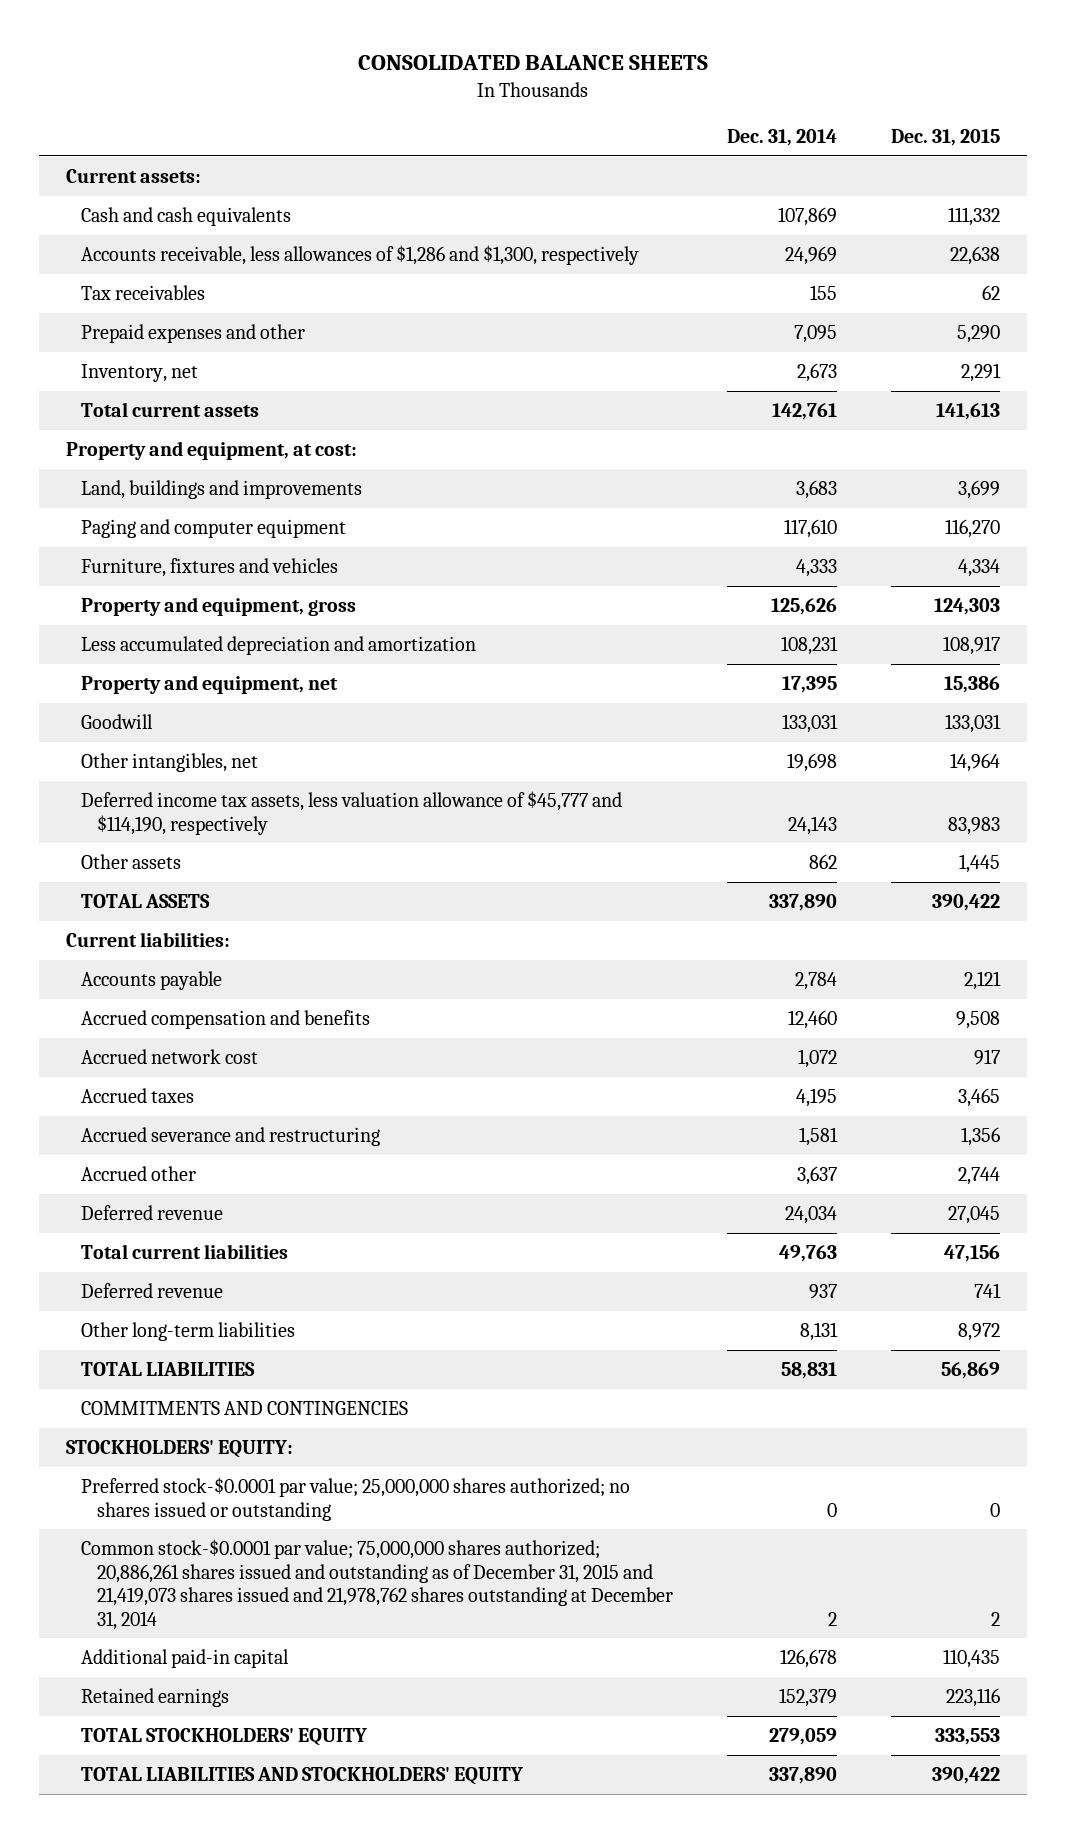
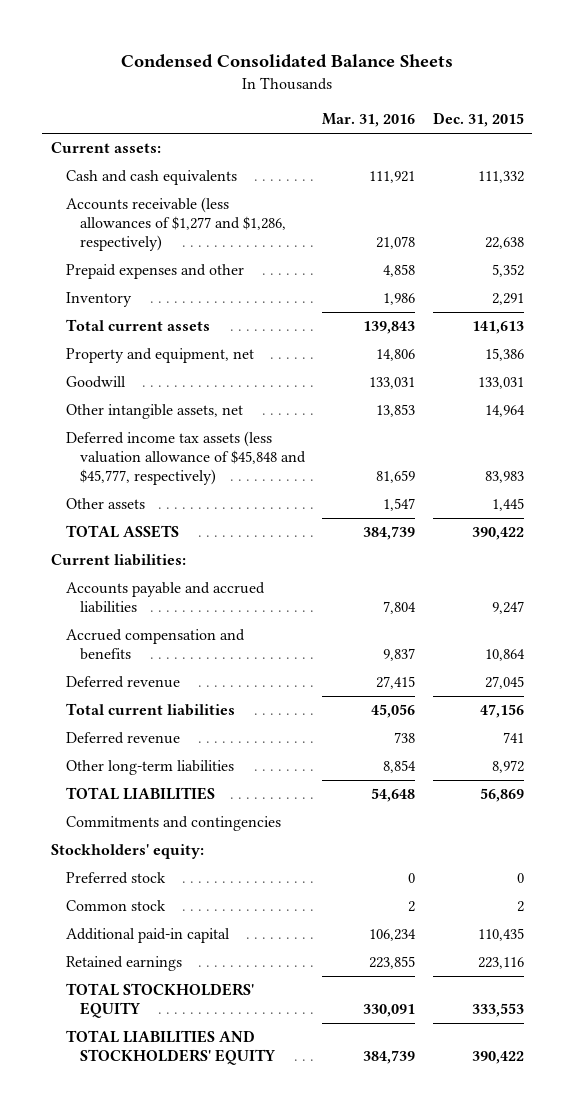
- CONSOLIDATED BALANCE SHEETS
+ Condensed Consolidated Balance Sheets
- | Dec. 31, 2014 | Dec. 31, 2015
+ | Mar. 31, 2016 | Dec. 31, 2015
- Accounts receivable, less allowances of $1,286 and $1,300, respectively | 24,969 | 22,638
- Tax receivables | 155 | 62
- Prepaid expenses and other | 7,095 | 5,290
- Inventory, net | 2,673 | 2,291
+ Accounts receivable (less allowances of $1,277 and $1,286, respectively) | 21,078 | 22,638
+ Prepaid expenses and other | 4,858 | 5,352
+ Inventory | 1,986 | 2,291
- Property and equipment, at cost:
- Land, buildings and improvements | 3,683 | 3,699
- Paging and computer equipment | 117,610 | 116,270
- Furniture, fixtures and vehicles | 4,333 | 4,334
- Property and equipment, gross | 125,626 | 124,303
- Less accumulated depreciation and amortization | 108,231 | 108,917
- Other intangibles, net | 19,698 | 14,964
- Deferred income tax assets, less valuation allowance of $45,777 and $114,190, respectively | 24,143 | 83,983
+ Other intangible assets, net | 13,853 | 14,964
+ Deferred income tax assets (less valuation allowance of $45,848 and $45,777, respectively) | 81,659 | 83,983
- Accounts payable | 2,784 | 2,121
- Accrued compensation and benefits | 12,460 | 9,508
- Accrued network cost | 1,072 | 917
- Accrued taxes | 4,195 | 3,465
- Accrued severance and restructuring | 1,581 | 1,356
- Accrued other | 3,637 | 2,744
+ Accounts payable and accrued liabilities | 7,804 | 9,247
+ Accrued compensation and benefits | 9,837 | 10,864
- COMMITMENTS AND CONTINGENCIES
- STOCKHOLDERS' EQUITY:
- Preferred stock-$0.0001 par value; 25,000,000 shares authorized; no shares issued or outstanding | 0 | 0
- Common stock-$0.0001 par value; 75,000,000 shares authorized; 20,886,261 shares issued and outstanding as of December 31, 2015 and 21,419,073 shares issued and 21,978,762 shares outstanding at December 31, 2014 | 2 | 2
+ Commitments and contingencies
+ Stockholders' equity:
+ Preferred stock | 0 | 0
+ Common stock | 2 | 2

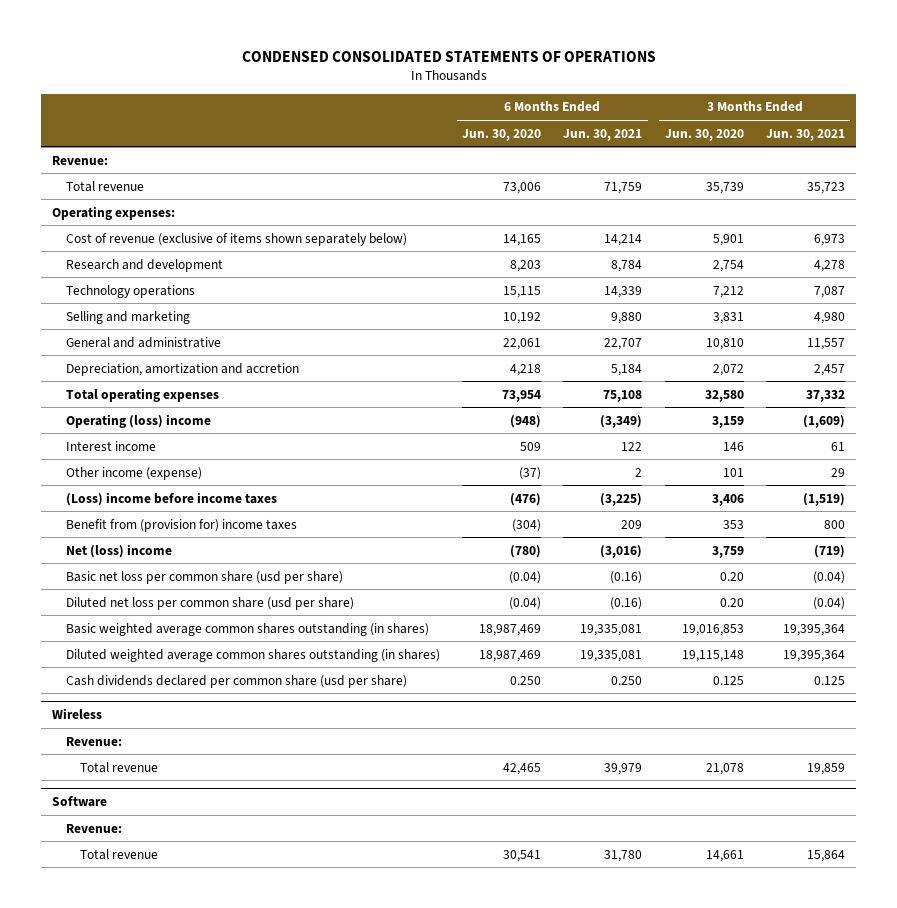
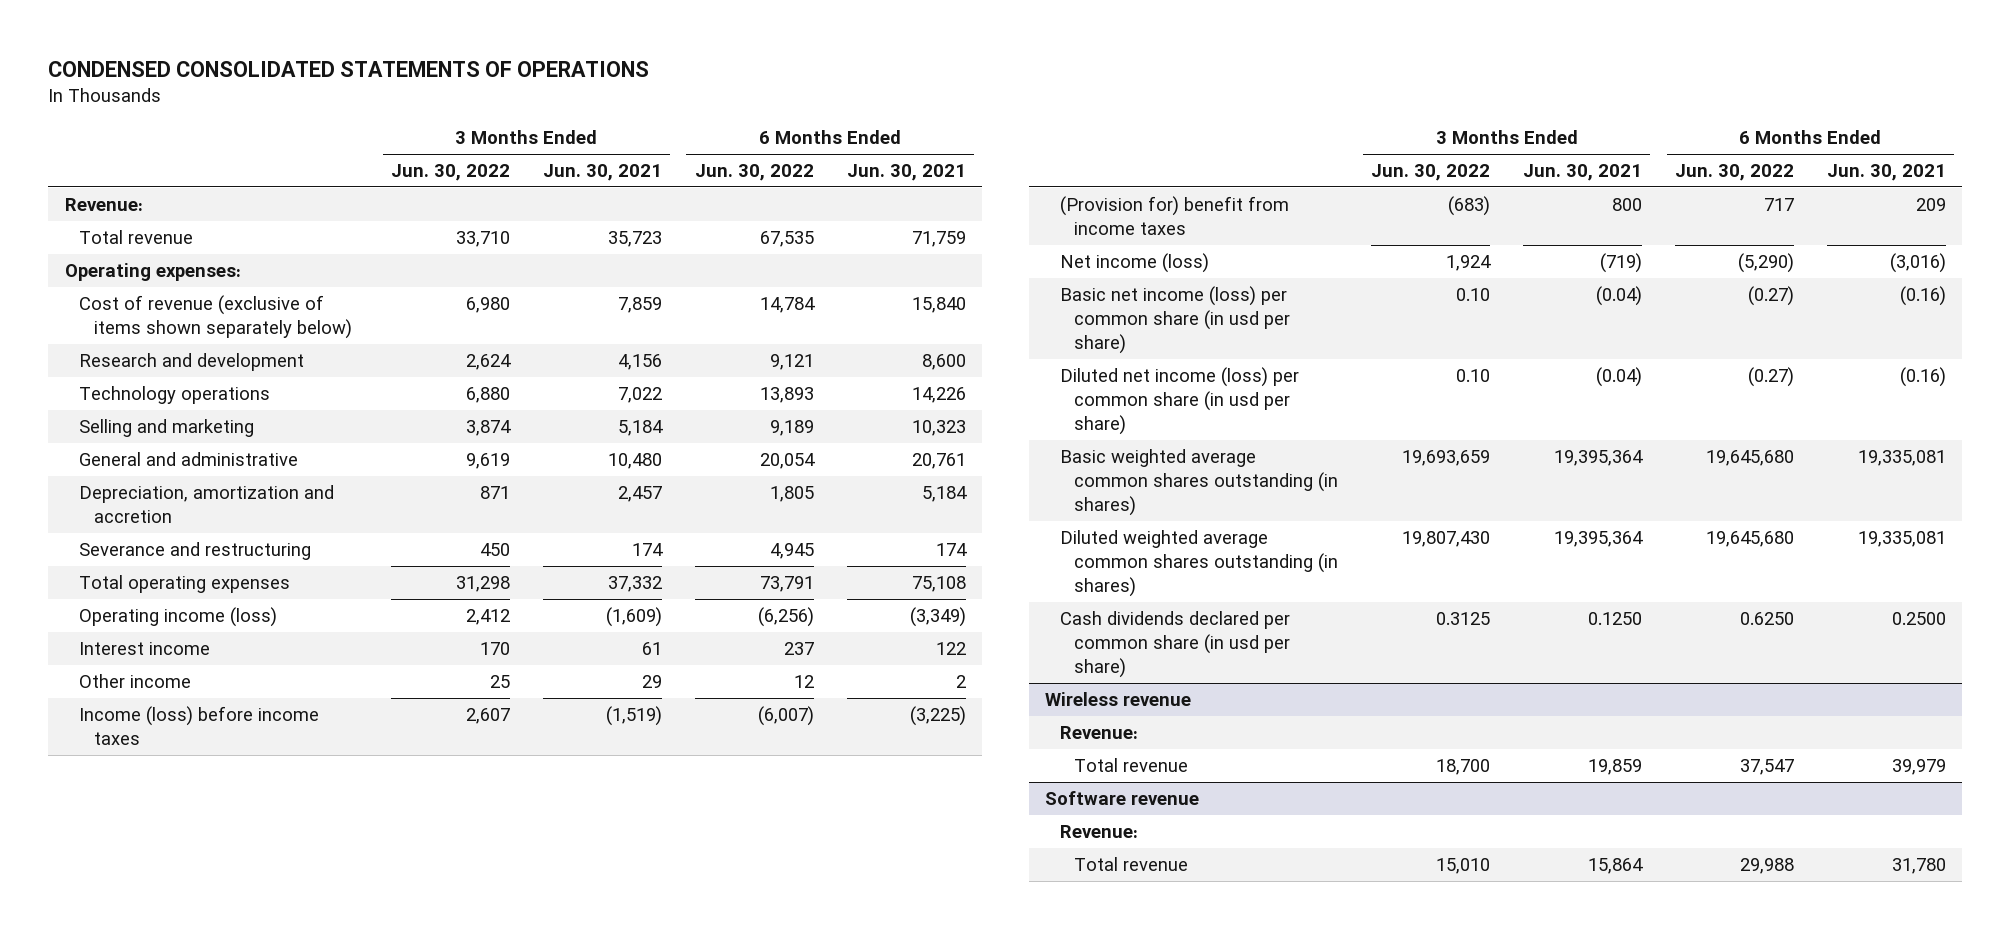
- | 6 Months Ended Jun. 30, 2020 | 6 Months Ended Jun. 30, 2021 | 3 Months Ended Jun. 30, 2020 | 3 Months Ended Jun. 30, 2021
+ | 3 Months Ended Jun. 30, 2022 | 3 Months Ended Jun. 30, 2021 | 6 Months Ended Jun. 30, 2022 | 6 Months Ended Jun. 30, 2021
- Cost of revenue (exclusive of items shown separately below) | 14,165 | 14,214 | 5,901 | 6,973
- Research and development | 8,203 | 8,784 | 2,754 | 4,278
- Technology operations | 15,115 | 14,339 | 7,212 | 7,087
- Selling and marketing | 10,192 | 9,880 | 3,831 | 4,980
- General and administrative | 22,061 | 22,707 | 10,810 | 11,557
+ Cost of revenue (exclusive of items shown separately below) | 6,980 | 7,859 | 14,784 | 15,840
+ Research and development | 2,624 | 4,156 | 9,121 | 8,600
+ Technology operations | 6,880 | 7,022 | 13,893 | 14,226
+ Selling and marketing | 3,874 | 5,184 | 9,189 | 10,323
+ General and administrative | 9,619 | 10,480 | 20,054 | 20,761
+ Severance and restructuring | 450 | 174 | 4,945 | 174
- Operating (loss) income | (948) | (3,349) | 3,159 | (1,609)
+ Operating income (loss) | 2,412 | (1,609) | (6,256) | (3,349)
- Other income (expense) | (37) | 2 | 101 | 29
- (Loss) income before income taxes | (476) | (3,225) | 3,406 | (1,519)
- Benefit from (provision for) income taxes | (304) | 209 | 353 | 800
- Net (loss) income | (780) | (3,016) | 3,759 | (719)
- Basic net loss per common share (usd per share) | (0.04) | (0.16) | 0.20 | (0.04)
- Diluted net loss per common share (usd per share) | (0.04) | (0.16) | 0.20 | (0.04)
+ Other income | 25 | 29 | 12 | 2
+ Income (loss) before income taxes | 2,607 | (1,519) | (6,007) | (3,225)
+ (Provision for) benefit from income taxes | (683) | 800 | 717 | 209
+ Net income (loss) | 1,924 | (719) | (5,290) | (3,016)
+ Basic net income (loss) per common share (in usd per share) | 0.10 | (0.04) | (0.27) | (0.16)
+ Diluted net income (loss) per common share (in usd per share) | 0.10 | (0.04) | (0.27) | (0.16)
- Cash dividends declared per common share (usd per share) | 0.250 | 0.250 | 0.125 | 0.125
- Wireless
+ Cash dividends declared per common share (in usd per share) | 0.3125 | 0.1250 | 0.6250 | 0.2500
+ Wireless revenue
- Software
+ Software revenue

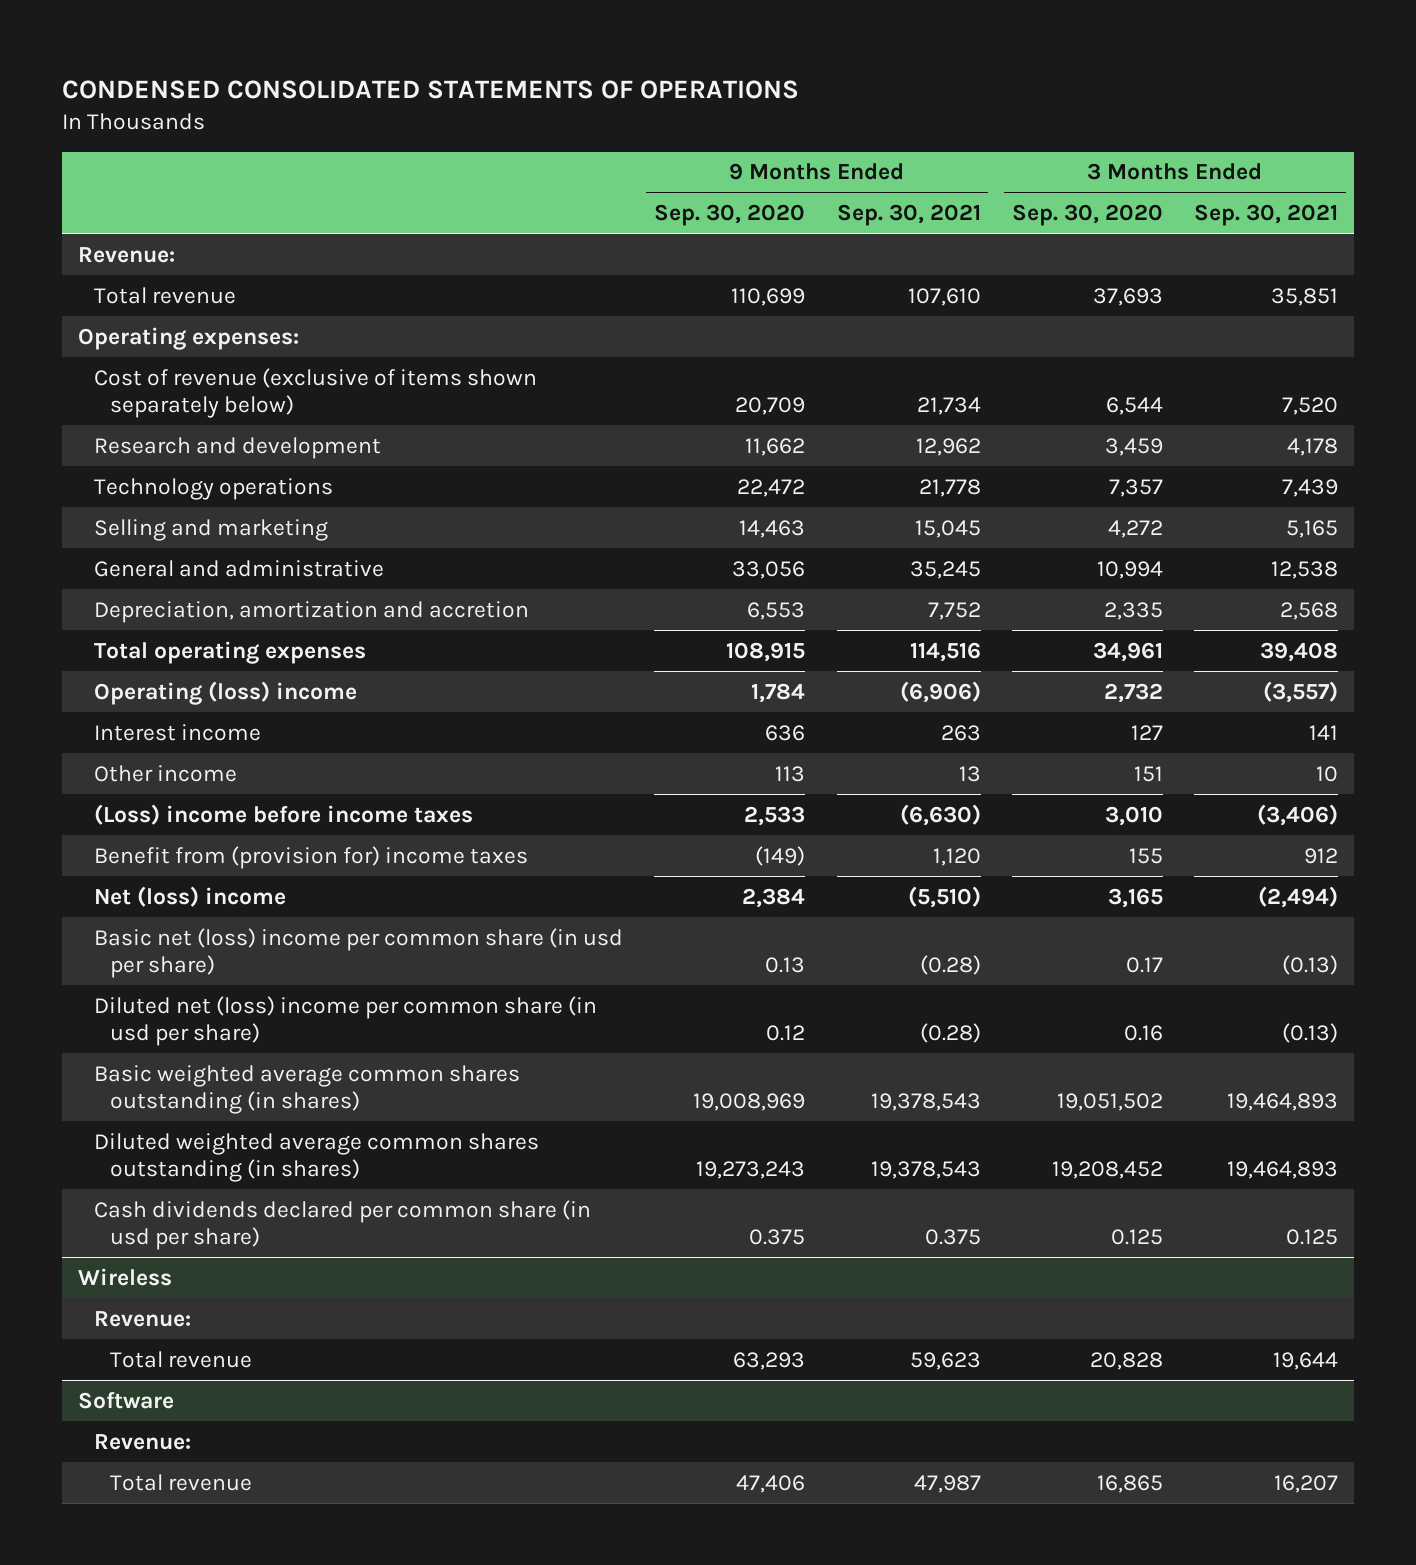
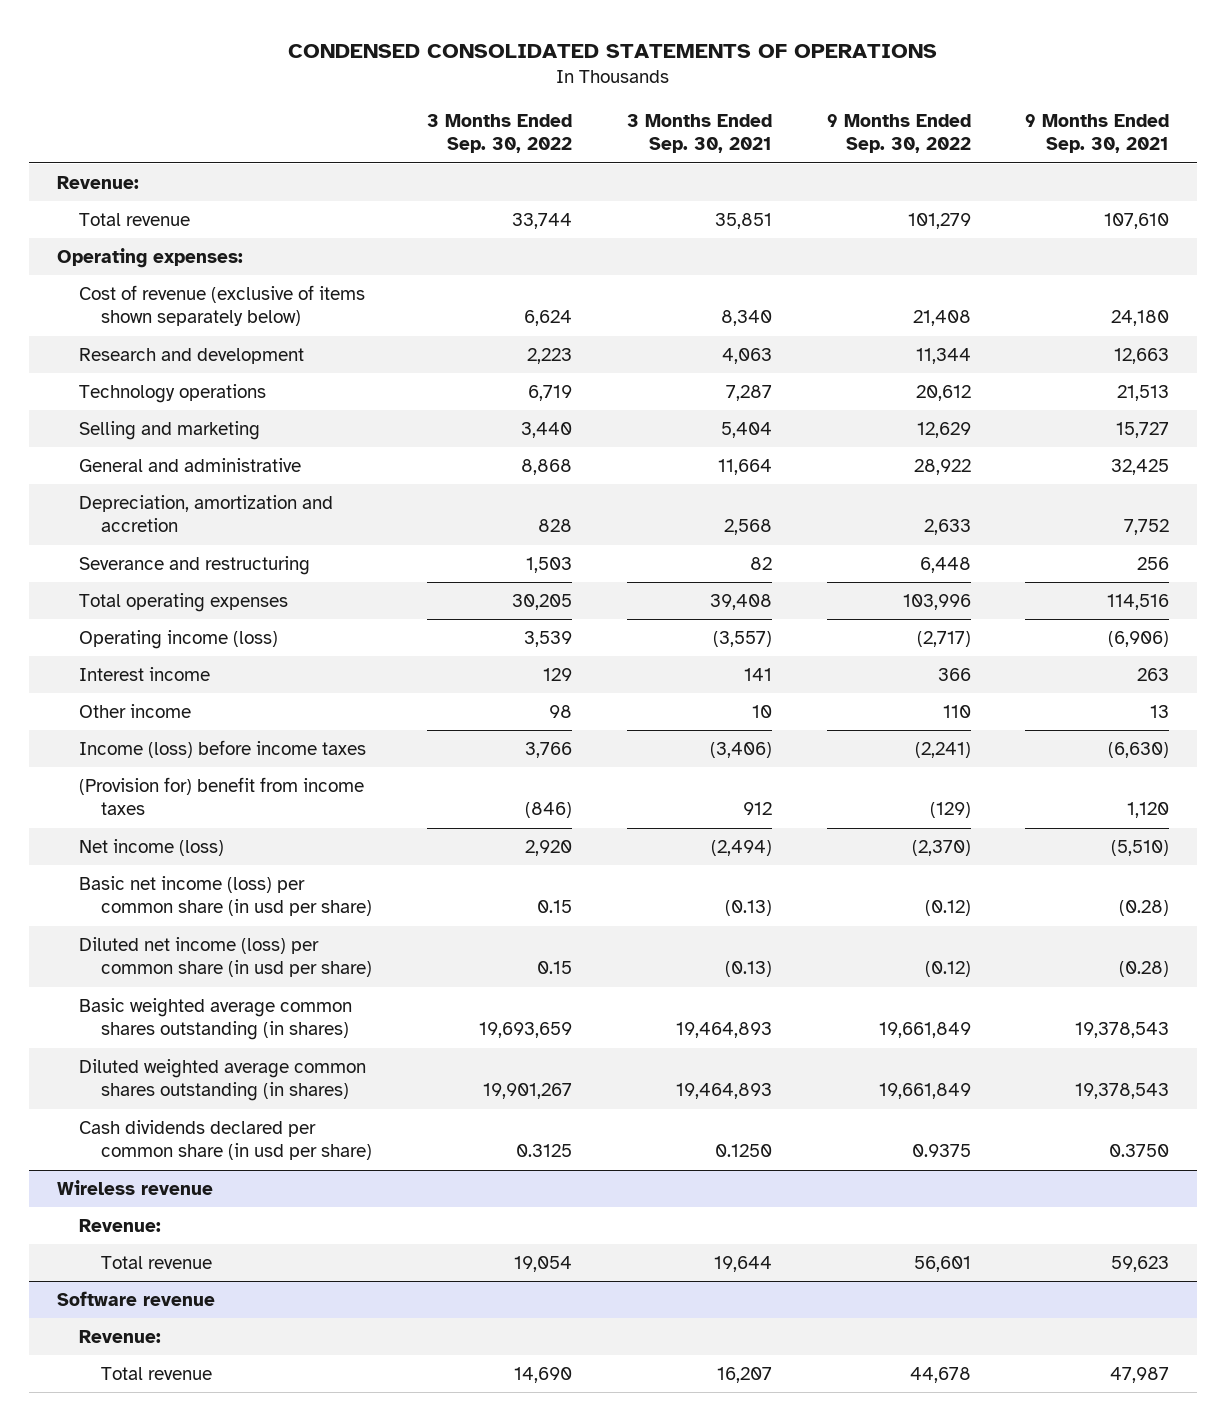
- | 9 Months Ended Sep. 30, 2020 | 9 Months Ended Sep. 30, 2021 | 3 Months Ended Sep. 30, 2020 | 3 Months Ended Sep. 30, 2021
+ | 3 Months Ended Sep. 30, 2022 | 3 Months Ended Sep. 30, 2021 | 9 Months Ended Sep. 30, 2022 | 9 Months Ended Sep. 30, 2021
- Cost of revenue (exclusive of items shown separately below) | 20,709 | 21,734 | 6,544 | 7,520
- Research and development | 11,662 | 12,962 | 3,459 | 4,178
- Technology operations | 22,472 | 21,778 | 7,357 | 7,439
- Selling and marketing | 14,463 | 15,045 | 4,272 | 5,165
- General and administrative | 33,056 | 35,245 | 10,994 | 12,538
+ Cost of revenue (exclusive of items shown separately below) | 6,624 | 8,340 | 21,408 | 24,180
+ Research and development | 2,223 | 4,063 | 11,344 | 12,663
+ Technology operations | 6,719 | 7,287 | 20,612 | 21,513
+ Selling and marketing | 3,440 | 5,404 | 12,629 | 15,727
+ General and administrative | 8,868 | 11,664 | 28,922 | 32,425
+ Severance and restructuring | 1,503 | 82 | 6,448 | 256
- Operating (loss) income | 1,784 | (6,906) | 2,732 | (3,557)
+ Operating income (loss) | 3,539 | (3,557) | (2,717) | (6,906)
- (Loss) income before income taxes | 2,533 | (6,630) | 3,010 | (3,406)
- Benefit from (provision for) income taxes | (149) | 1,120 | 155 | 912
- Net (loss) income | 2,384 | (5,510) | 3,165 | (2,494)
- Basic net (loss) income per common share (in usd per share) | 0.13 | (0.28) | 0.17 | (0.13)
- Diluted net (loss) income per common share (in usd per share) | 0.12 | (0.28) | 0.16 | (0.13)
+ Income (loss) before income taxes | 3,766 | (3,406) | (2,241) | (6,630)
+ (Provision for) benefit from income taxes | (846) | 912 | (129) | 1,120
+ Net income (loss) | 2,920 | (2,494) | (2,370) | (5,510)
+ Basic net income (loss) per common share (in usd per share) | 0.15 | (0.13) | (0.12) | (0.28)
+ Diluted net income (loss) per common share (in usd per share) | 0.15 | (0.13) | (0.12) | (0.28)
- Cash dividends declared per common share (in usd per share) | 0.375 | 0.375 | 0.125 | 0.125
- Wireless
+ Cash dividends declared per common share (in usd per share) | 0.3125 | 0.1250 | 0.9375 | 0.3750
+ Wireless revenue
- Software
+ Software revenue

